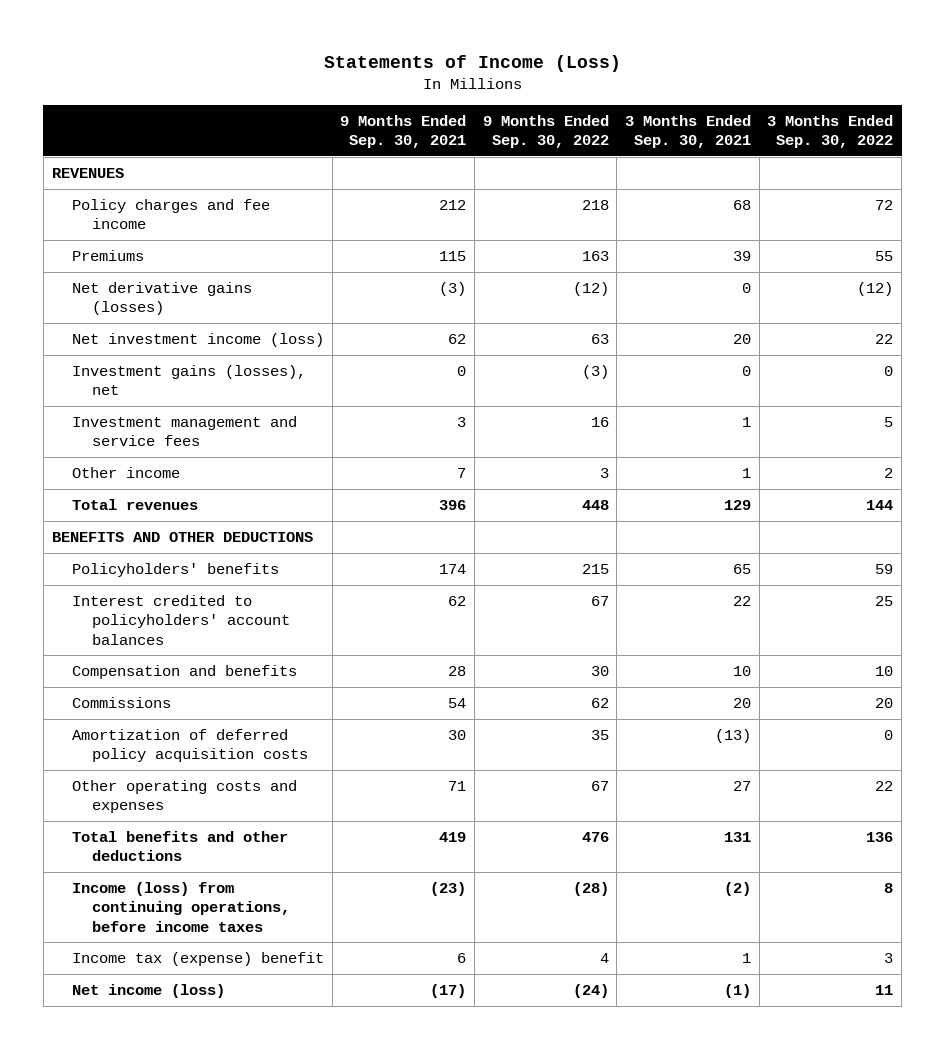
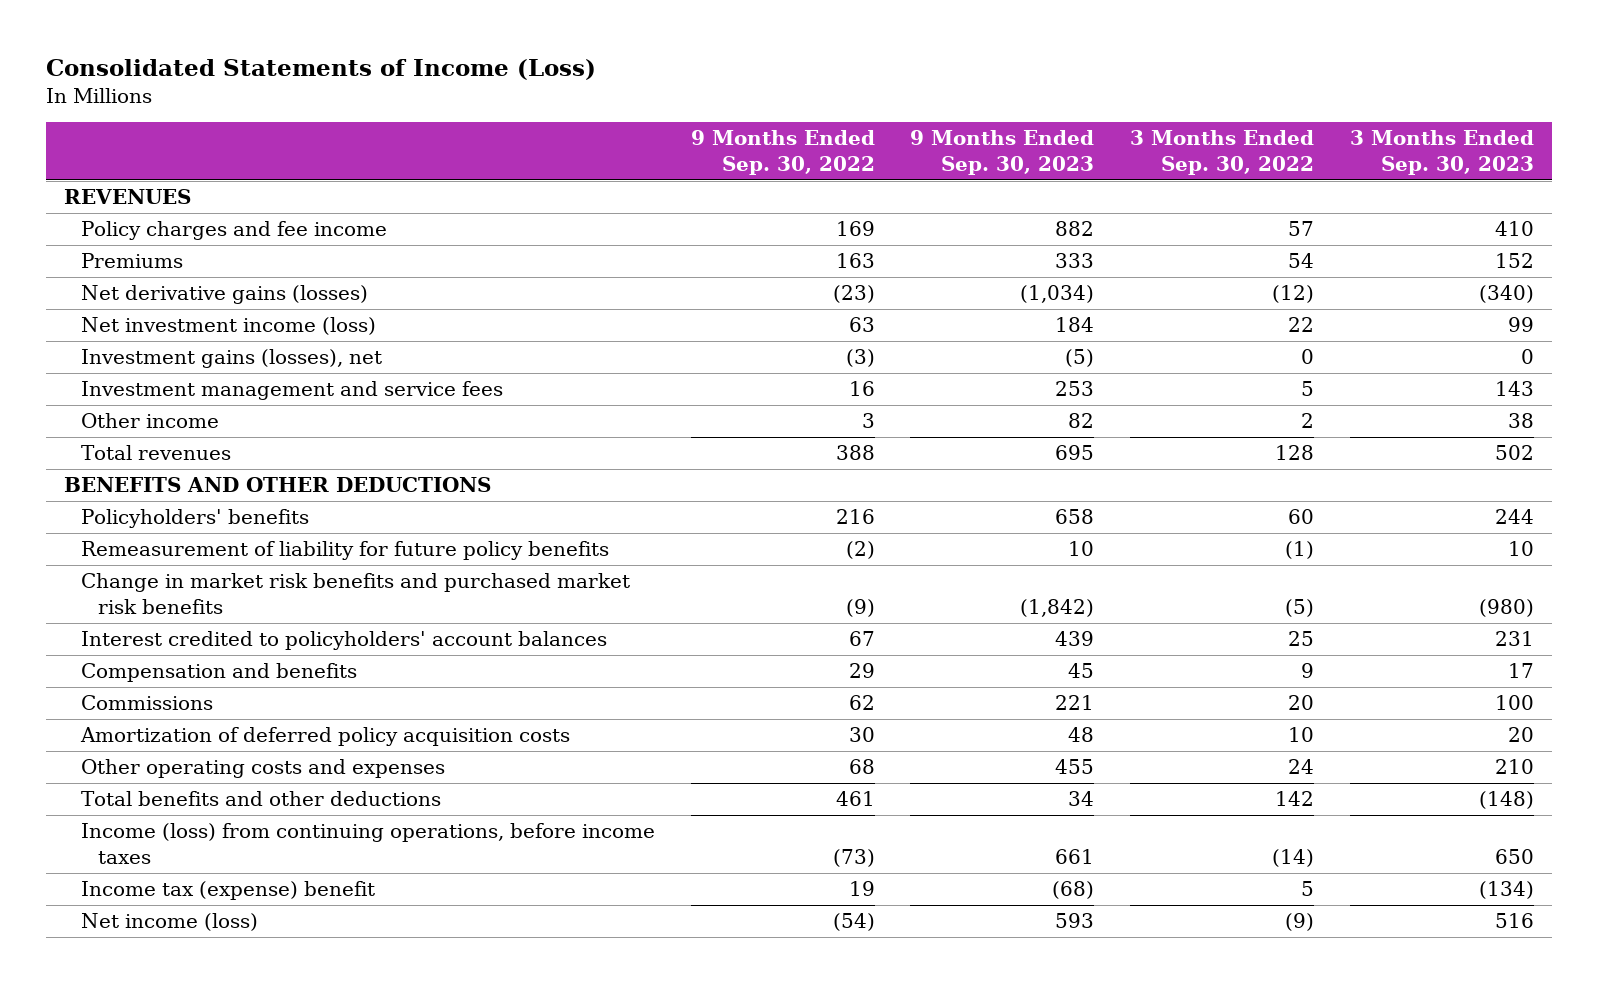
- Statements of Income (Loss)
+ Consolidated Statements of Income (Loss)
- | 9 Months Ended Sep. 30, 2021 | 9 Months Ended Sep. 30, 2022 | 3 Months Ended Sep. 30, 2021 | 3 Months Ended Sep. 30, 2022
+ | 9 Months Ended Sep. 30, 2022 | 9 Months Ended Sep. 30, 2023 | 3 Months Ended Sep. 30, 2022 | 3 Months Ended Sep. 30, 2023
- Policy charges and fee income | 212 | 218 | 68 | 72
- Premiums | 115 | 163 | 39 | 55
- Net derivative gains (losses) | (3) | (12) | 0 | (12)
+ Policy charges and fee income | 169 | 882 | 57 | 410
+ Premiums | 163 | 333 | 54 | 152
+ Net derivative gains (losses) | (23) | (1,034) | (12) | (340)
- Total revenues | 396 | 448 | 129 | 144
+ Total revenues | 388 | 695 | 128 | 502
- Policyholders' benefits | 174 | 215 | 65 | 59
+ Policyholders' benefits | 216 | 658 | 60 | 244
+ Remeasurement of liability for future policy benefits | (2) | 10 | (1) | 10
+ Change in market risk benefits and purchased market risk benefits | (9) | (1,842) | (5) | (980)
- Compensation and benefits | 28 | 30 | 10 | 10
+ Compensation and benefits | 29 | 45 | 9 | 17
- Amortization of deferred policy acquisition costs | 30 | 35 | (13) | 0
- Other operating costs and expenses | 71 | 67 | 27 | 22
- Total benefits and other deductions | 419 | 476 | 131 | 136
- Income (loss) from continuing operations, before income taxes | (23) | (28) | (2) | 8
- Income tax (expense) benefit | 6 | 4 | 1 | 3
- Net income (loss) | (17) | (24) | (1) | 11
+ Amortization of deferred policy acquisition costs | 30 | 48 | 10 | 20
+ Other operating costs and expenses | 68 | 455 | 24 | 210
+ Total benefits and other deductions | 461 | 34 | 142 | (148)
+ Income (loss) from continuing operations, before income taxes | (73) | 661 | (14) | 650
+ Income tax (expense) benefit | 19 | (68) | 5 | (134)
+ Net income (loss) | (54) | 593 | (9) | 516

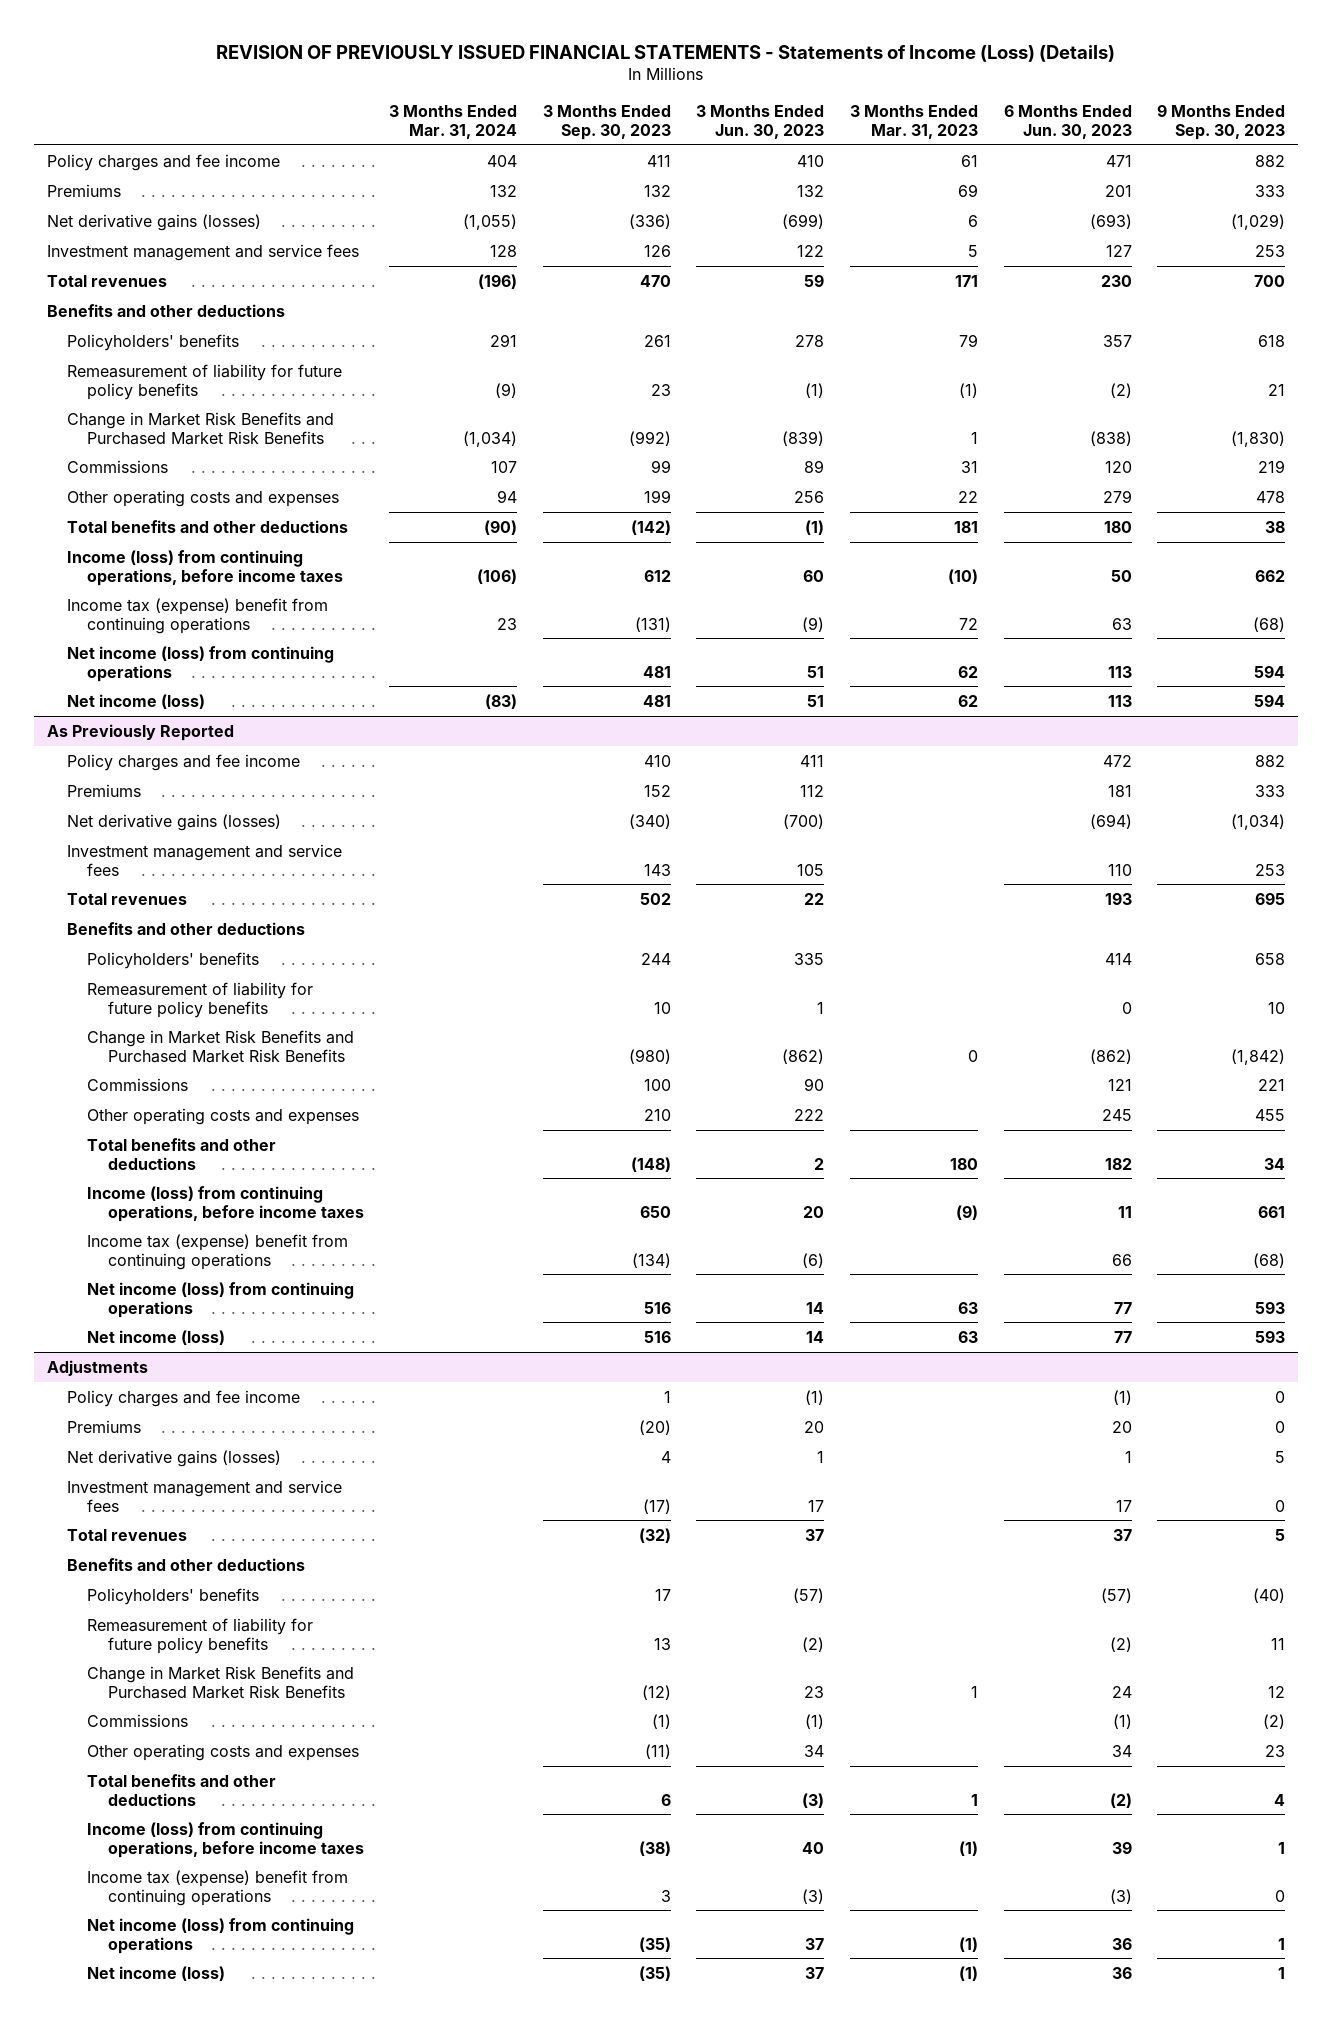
- Consolidated Statements of Income (Loss)
+ REVISION OF PREVIOUSLY ISSUED FINANCIAL STATEMENTS - Statements of Income (Loss) (Details)
- | 9 Months Ended Sep. 30, 2022 | 9 Months Ended Sep. 30, 2023 | 3 Months Ended Sep. 30, 2022 | 3 Months Ended Sep. 30, 2023
+ | 3 Months Ended Mar. 31, 2024 | 3 Months Ended Sep. 30, 2023 | 3 Months Ended Jun. 30, 2023 | 3 Months Ended Mar. 31, 2023 | 6 Months Ended Jun. 30, 2023 | 9 Months Ended Sep. 30, 2023
- REVENUES
+ Policy charges and fee income | 404 | 411 | 410 | 61 | 471 | 882
+ Premiums | 132 | 132 | 132 | 69 | 201 | 333
+ Net derivative gains (losses) | (1,055) | (336) | (699) | 6 | (693) | (1,029)
+ Investment management and service fees | 128 | 126 | 122 | 5 | 127 | 253
+ Total revenues | (196) | 470 | 59 | 171 | 230 | 700
+ Benefits and other deductions
+ Policyholders' benefits | 291 | 261 | 278 | 79 | 357 | 618
+ Remeasurement of liability for future policy benefits | (9) | 23 | (1) | (1) | (2) | 21
+ Change in Market Risk Benefits and Purchased Market Risk Benefits | (1,034) | (992) | (839) | 1 | (838) | (1,830)
+ Commissions | 107 | 99 | 89 | 31 | 120 | 219
+ Other operating costs and expenses | 94 | 199 | 256 | 22 | 279 | 478
+ Total benefits and other deductions | (90) | (142) | (1) | 181 | 180 | 38
+ Income (loss) from continuing operations, before income taxes | (106) | 612 | 60 | (10) | 50 | 662
+ Income tax (expense) benefit from continuing operations | 23 | (131) | (9) | 72 | 63 | (68)
+ Net income (loss) from continuing operations | | 481 | 51 | 62 | 113 | 594
+ Net income (loss) | (83) | 481 | 51 | 62 | 113 | 594
+ As Previously Reported
- Net investment income (loss) | 63 | 184 | 22 | 99
- Investment gains (losses), net | (3) | (5) | 0 | 0
- Other income | 3 | 82 | 2 | 38
- BENEFITS AND OTHER DEDUCTIONS
+ Benefits and other deductions
- Change in market risk benefits and purchased market risk benefits | (9) | (1,842) | (5) | (980)
- Interest credited to policyholders' account balances | 67 | 439 | 25 | 231
- Compensation and benefits | 29 | 45 | 9 | 17
+ Change in Market Risk Benefits and Purchased Market Risk Benefits | | (980) | (862) | 0 | (862) | (1,842)
- Amortization of deferred policy acquisition costs | 30 | 48 | 10 | 20
- Income tax (expense) benefit | 19 | (68) | 5 | (134)
+ Income tax (expense) benefit from continuing operations | | (134) | (6) | | 66 | (68)
+ Net income (loss) from continuing operations | | 516 | 14 | 63 | 77 | 593
+ Adjustments
+ Policy charges and fee income | | 1 | (1) | | (1) | 0
+ Premiums | | (20) | 20 | | 20 | 0
+ Net derivative gains (losses) | | 4 | 1 | | 1 | 5
+ Investment management and service fees | | (17) | 17 | | 17 | 0
+ Total revenues | | (32) | 37 | | 37 | 5
+ Benefits and other deductions
+ Policyholders' benefits | | 17 | (57) | | (57) | (40)
+ Remeasurement of liability for future policy benefits | | 13 | (2) | | (2) | 11
+ Change in Market Risk Benefits and Purchased Market Risk Benefits | | (12) | 23 | 1 | 24 | 12
+ Commissions | | (1) | (1) | | (1) | (2)
+ Other operating costs and expenses | | (11) | 34 | | 34 | 23
+ Total benefits and other deductions | | 6 | (3) | 1 | (2) | 4
+ Income (loss) from continuing operations, before income taxes | | (38) | 40 | (1) | 39 | 1
+ Income tax (expense) benefit from continuing operations | | 3 | (3) | | (3) | 0
+ Net income (loss) from continuing operations | | (35) | 37 | (1) | 36 | 1
+ Net income (loss) | | (35) | 37 | (1) | 36 | 1

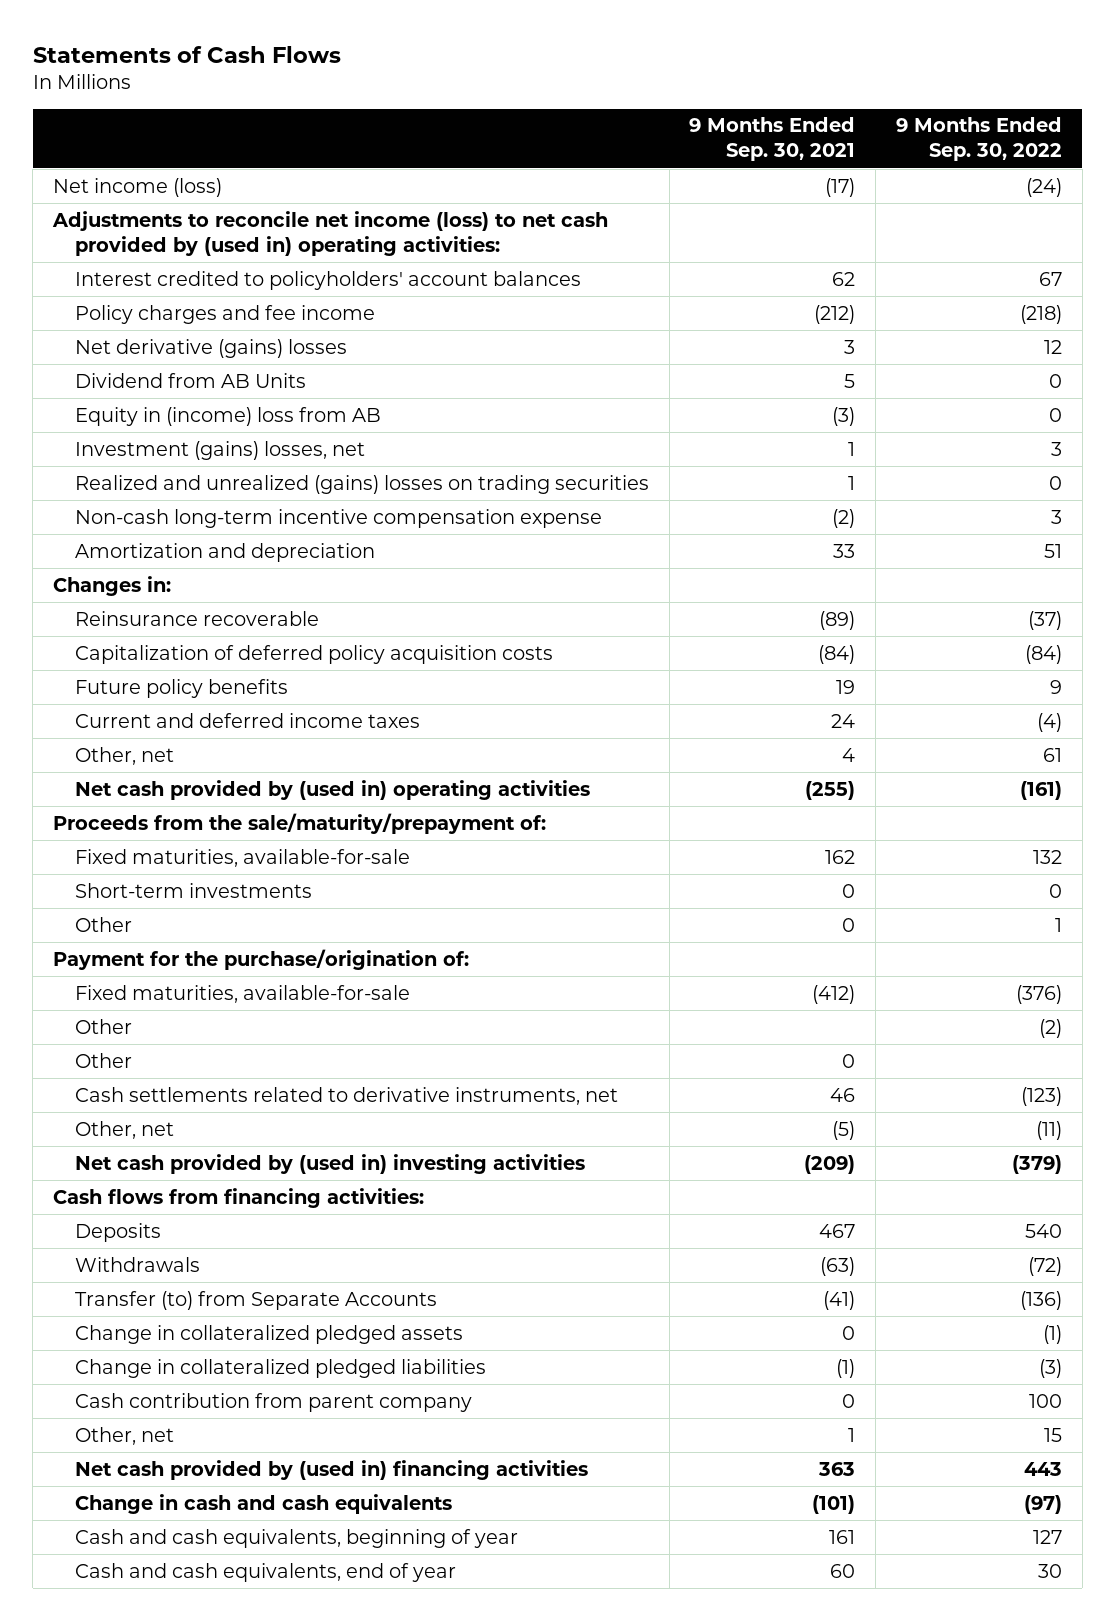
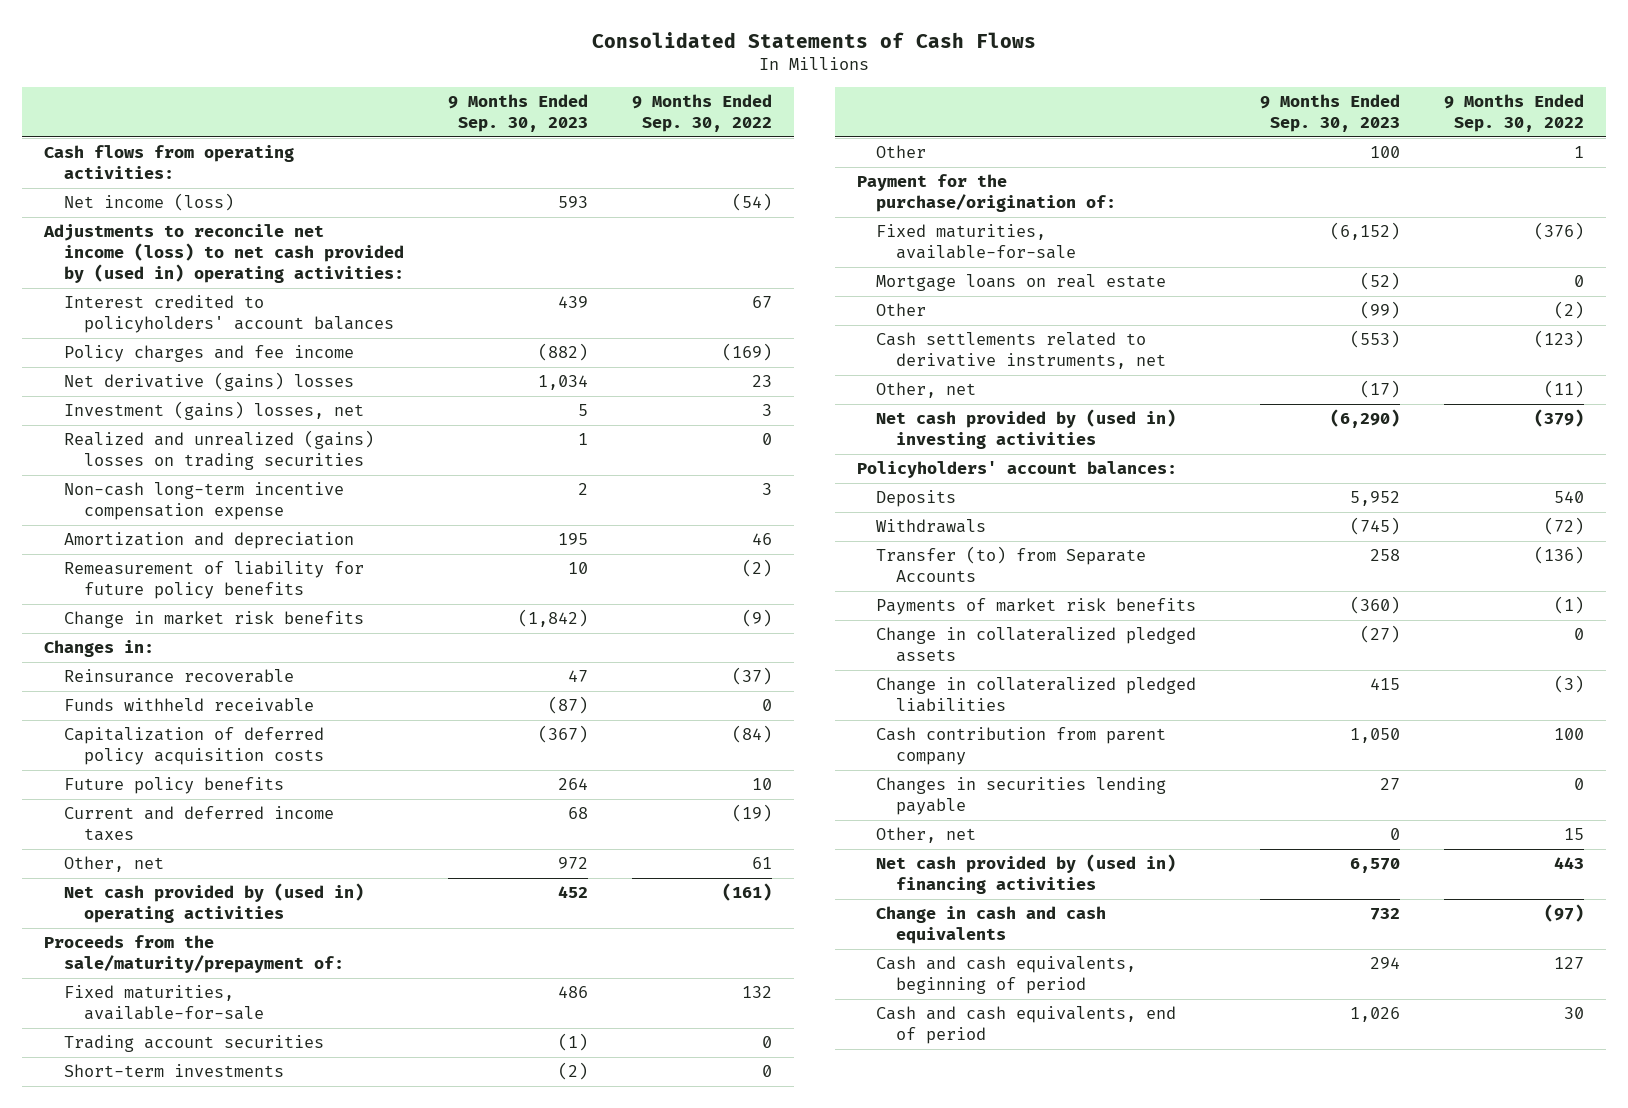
- Statements of Cash Flows
+ Consolidated Statements of Cash Flows
- | 9 Months Ended Sep. 30, 2021 | 9 Months Ended Sep. 30, 2022
+ | 9 Months Ended Sep. 30, 2023 | 9 Months Ended Sep. 30, 2022
- Net income (loss) | (17) | (24)
+ Cash flows from operating activities:
+ Net income (loss) | 593 | (54)
- Policy charges and fee income | (212) | (218)
- Net derivative (gains) losses | 3 | 12
- Dividend from AB Units | 5 | 0
- Equity in (income) loss from AB | (3) | 0
+ Policy charges and fee income | (882) | (169)
+ Net derivative (gains) losses | 1,034 | 23
- Amortization and depreciation | 33 | 51
+ Amortization and depreciation | 195 | 46
+ Remeasurement of liability for future policy benefits | 10 | (2)
+ Change in market risk benefits | (1,842) | (9)
+ Funds withheld receivable | (87) | 0
- Future policy benefits | 19 | 9
- Current and deferred income taxes | 24 | (4)
+ Future policy benefits | 264 | 10
+ Current and deferred income taxes | 68 | (19)
+ Trading account securities | (1) | 0
+ Mortgage loans on real estate | (52) | 0
- Other | 0 |
- Cash flows from financing activities:
+ Policyholders' account balances:
- Change in collateralized pledged assets | 0 | (1)
+ Payments of market risk benefits | (360) | (1)
+ Change in collateralized pledged assets | (27) | 0
+ Changes in securities lending payable | 27 | 0
- Cash and cash equivalents, beginning of year | 161 | 127
- Cash and cash equivalents, end of year | 60 | 30
+ Cash and cash equivalents, beginning of period | 294 | 127
+ Cash and cash equivalents, end of period | 1,026 | 30

